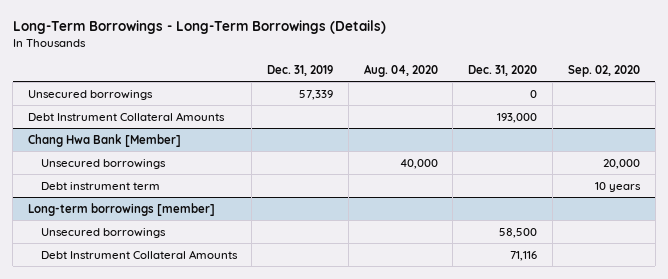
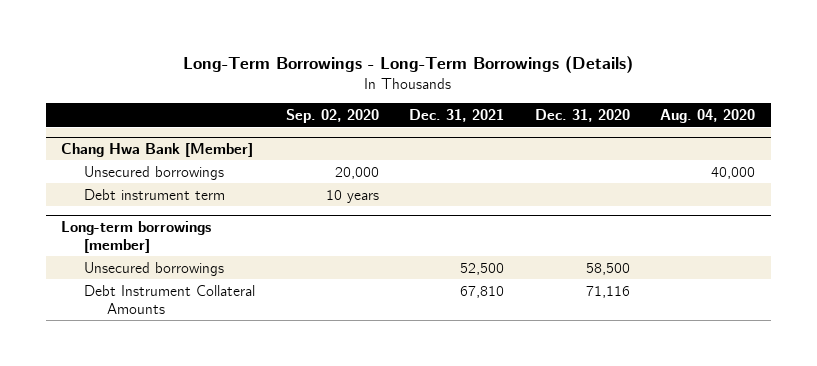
- | Dec. 31, 2019 | Aug. 04, 2020 | Dec. 31, 2020 | Sep. 02, 2020
+ | Sep. 02, 2020 | Dec. 31, 2021 | Dec. 31, 2020 | Aug. 04, 2020
- Unsecured borrowings | 57,339 | | 0 |
- Debt Instrument Collateral Amounts | | | 193,000 |

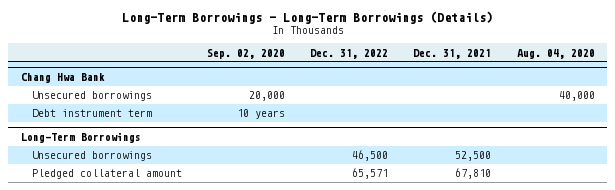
- | Sep. 02, 2020 | Dec. 31, 2021 | Dec. 31, 2020 | Aug. 04, 2020
+ | Sep. 02, 2020 | Dec. 31, 2022 | Dec. 31, 2021 | Aug. 04, 2020
- Chang Hwa Bank [Member]
+ Chang Hwa Bank
- Long-term borrowings [member]
+ Long-Term Borrowings
- Debt Instrument Collateral Amounts | | 67,810 | 71,116 |
+ Pledged collateral amount | | 65,571 | 67,810 |

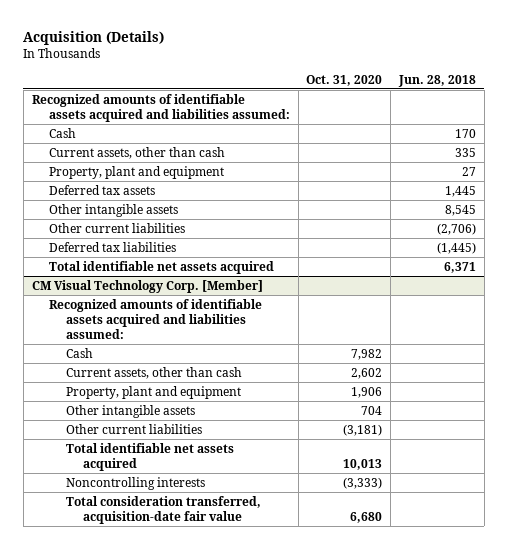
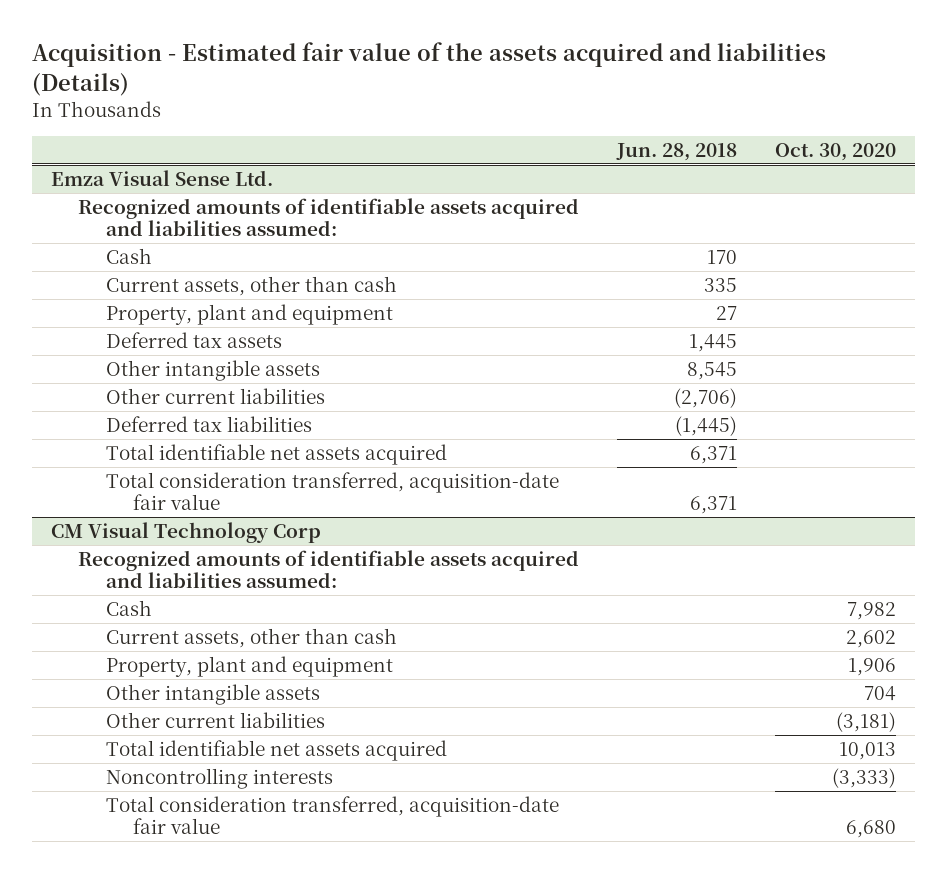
- Acquisition (Details)
+ Acquisition - Estimated fair value of the assets acquired and liabilities (Details)
- | Oct. 31, 2020 | Jun. 28, 2018
+ | Jun. 28, 2018 | Oct. 30, 2020
+ Emza Visual Sense Ltd.
- CM Visual Technology Corp. [Member]
+ Total consideration transferred, acquisition-date fair value | 6,371 |
+ CM Visual Technology Corp

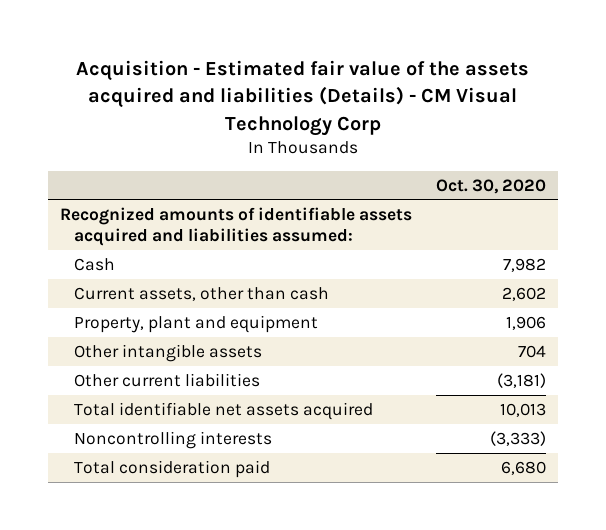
- Acquisition - Estimated fair value of the assets acquired and liabilities (Details)
+ Acquisition - Estimated fair value of the assets acquired and liabilities (Details) - CM Visual Technology Corp
- | Jun. 28, 2018 | Oct. 30, 2020
+ | Oct. 30, 2020
- Emza Visual Sense Ltd.
- Recognized amounts of identifiable assets acquired and liabilities assumed:
- Cash | 170 |
- Current assets, other than cash | 335 |
- Property, plant and equipment | 27 |
- Deferred tax assets | 1,445 |
- Other intangible assets | 8,545 |
- Other current liabilities | (2,706) |
- Deferred tax liabilities | (1,445) |
- Total identifiable net assets acquired | 6,371 |
- Total consideration transferred, acquisition-date fair value | 6,371 |
- CM Visual Technology Corp
- Total consideration transferred, acquisition-date fair value | | 6,680
+ Total consideration paid | 6,680

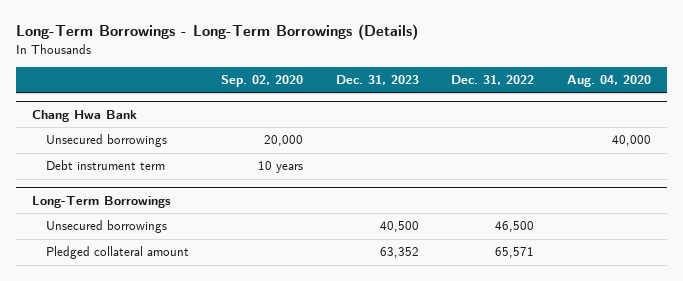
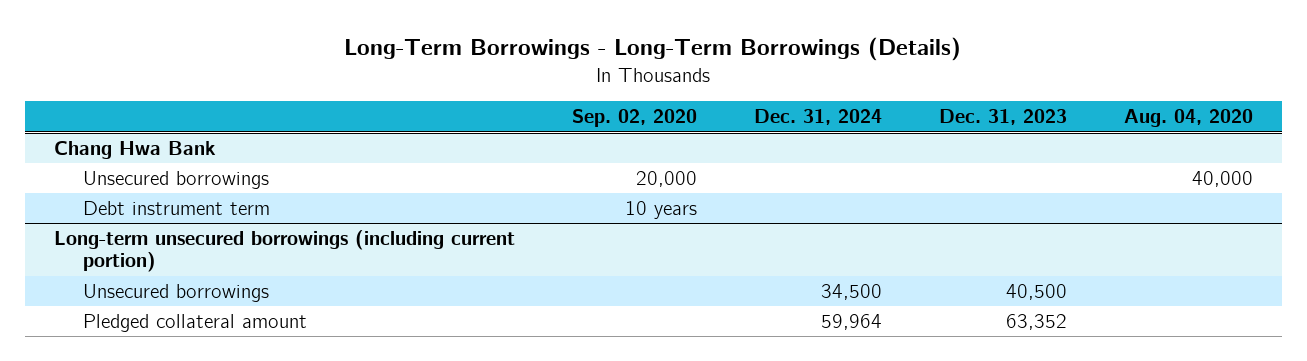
- | Sep. 02, 2020 | Dec. 31, 2023 | Dec. 31, 2022 | Aug. 04, 2020
+ | Sep. 02, 2020 | Dec. 31, 2024 | Dec. 31, 2023 | Aug. 04, 2020
- Long-Term Borrowings
+ Long-term unsecured borrowings (including current portion)

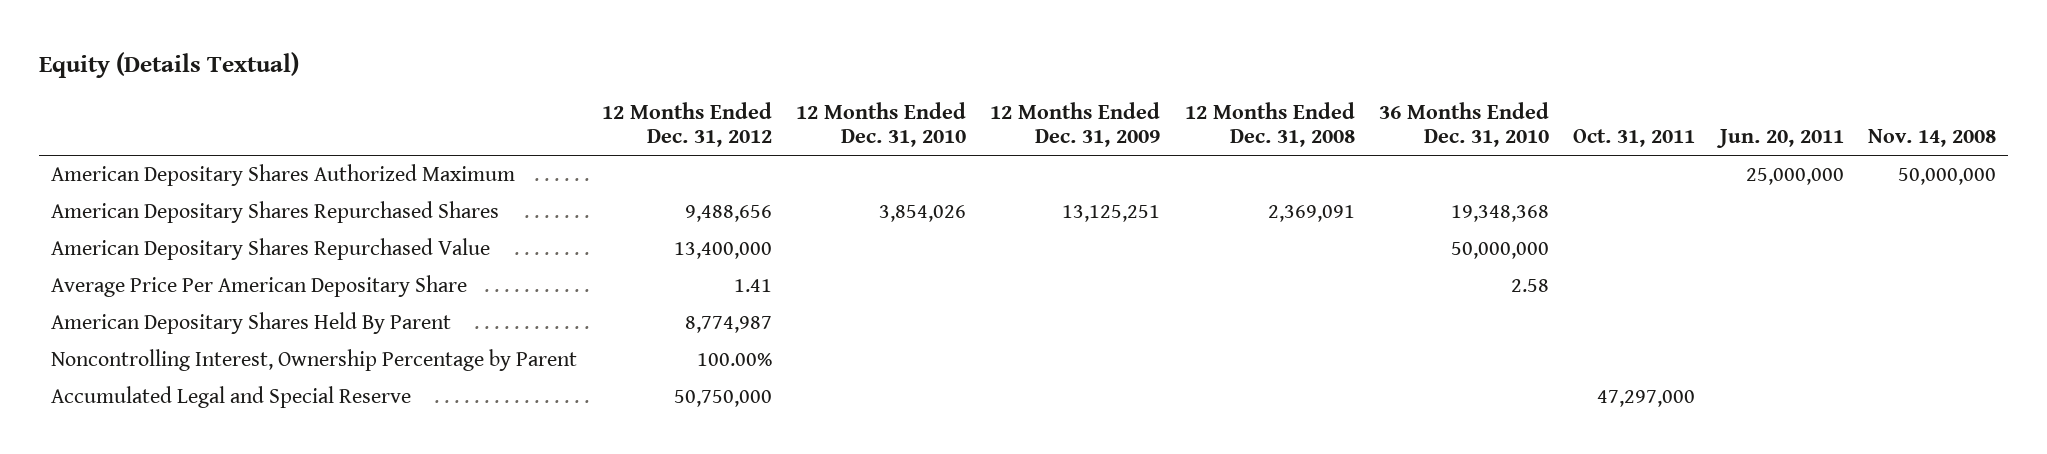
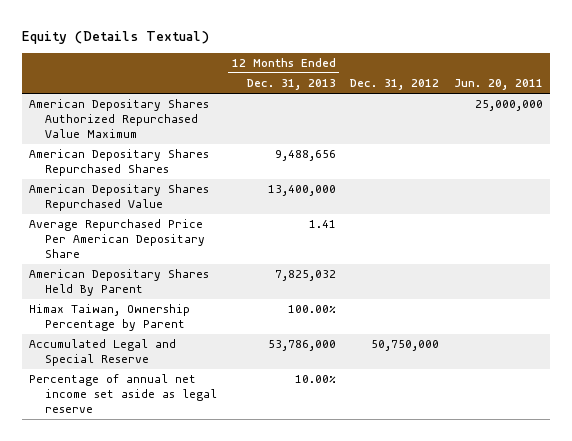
- | 12 Months Ended Dec. 31, 2012 | 12 Months Ended Dec. 31, 2010 | 12 Months Ended Dec. 31, 2009 | 12 Months Ended Dec. 31, 2008 | 36 Months Ended Dec. 31, 2010 | Oct. 31, 2011 | Jun. 20, 2011 | Nov. 14, 2008
+ | 12 Months Ended Dec. 31, 2013 | Dec. 31, 2012 | Jun. 20, 2011
- American Depositary Shares Authorized Maximum | | | | | | | 25,000,000 | 50,000,000
+ American Depositary Shares Authorized Repurchased Value Maximum | | | 25,000,000
- Average Price Per American Depositary Share | 1.41 | | | | 2.58 | | |
+ Average Repurchased Price Per American Depositary Share | 1.41 | |
- Noncontrolling Interest, Ownership Percentage by Parent | 100.00% | | | | | | |
+ Himax Taiwan, Ownership Percentage by Parent | 100.00% | |
+ Percentage of annual net income set aside as legal reserve | 10.00% | |

